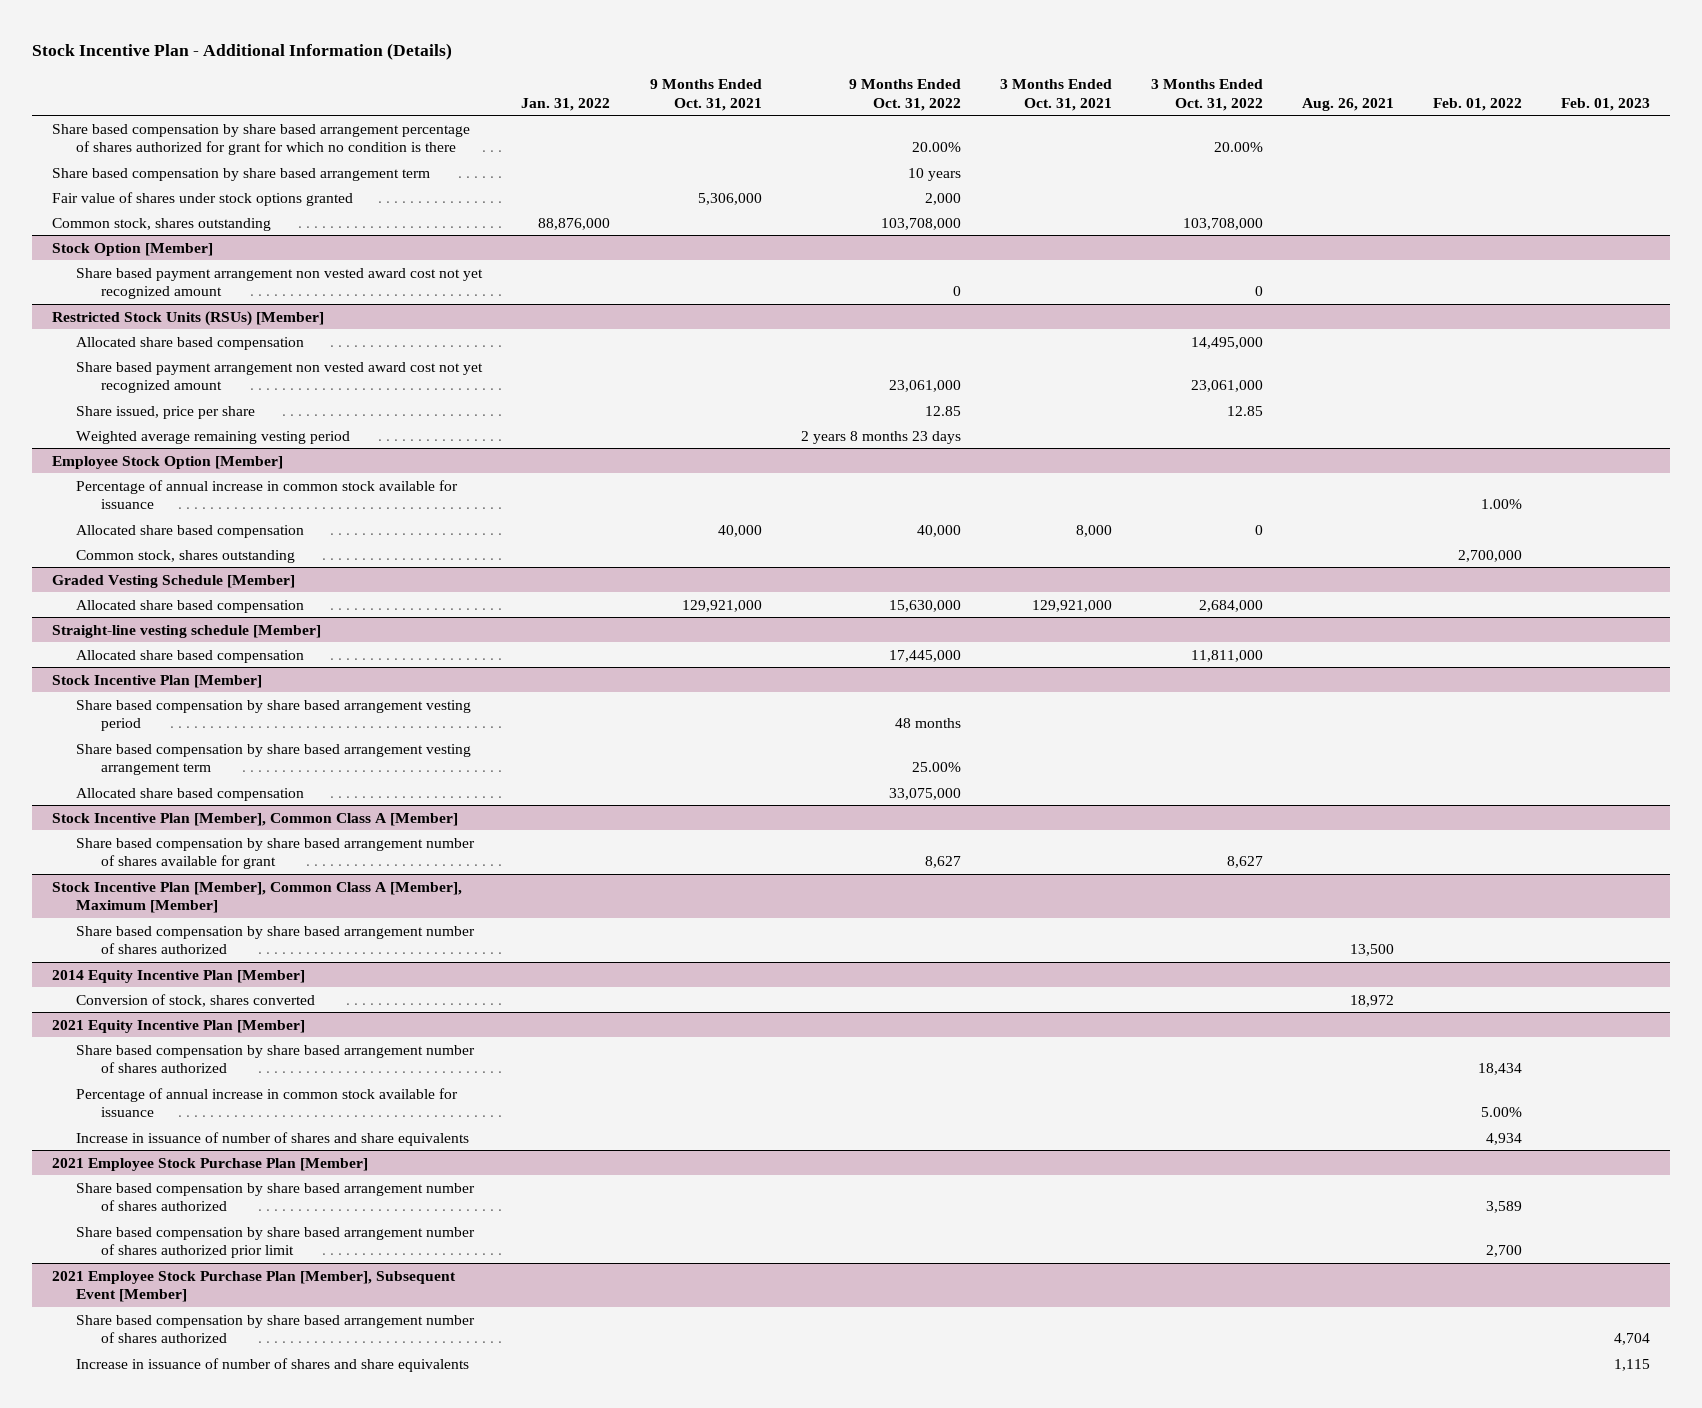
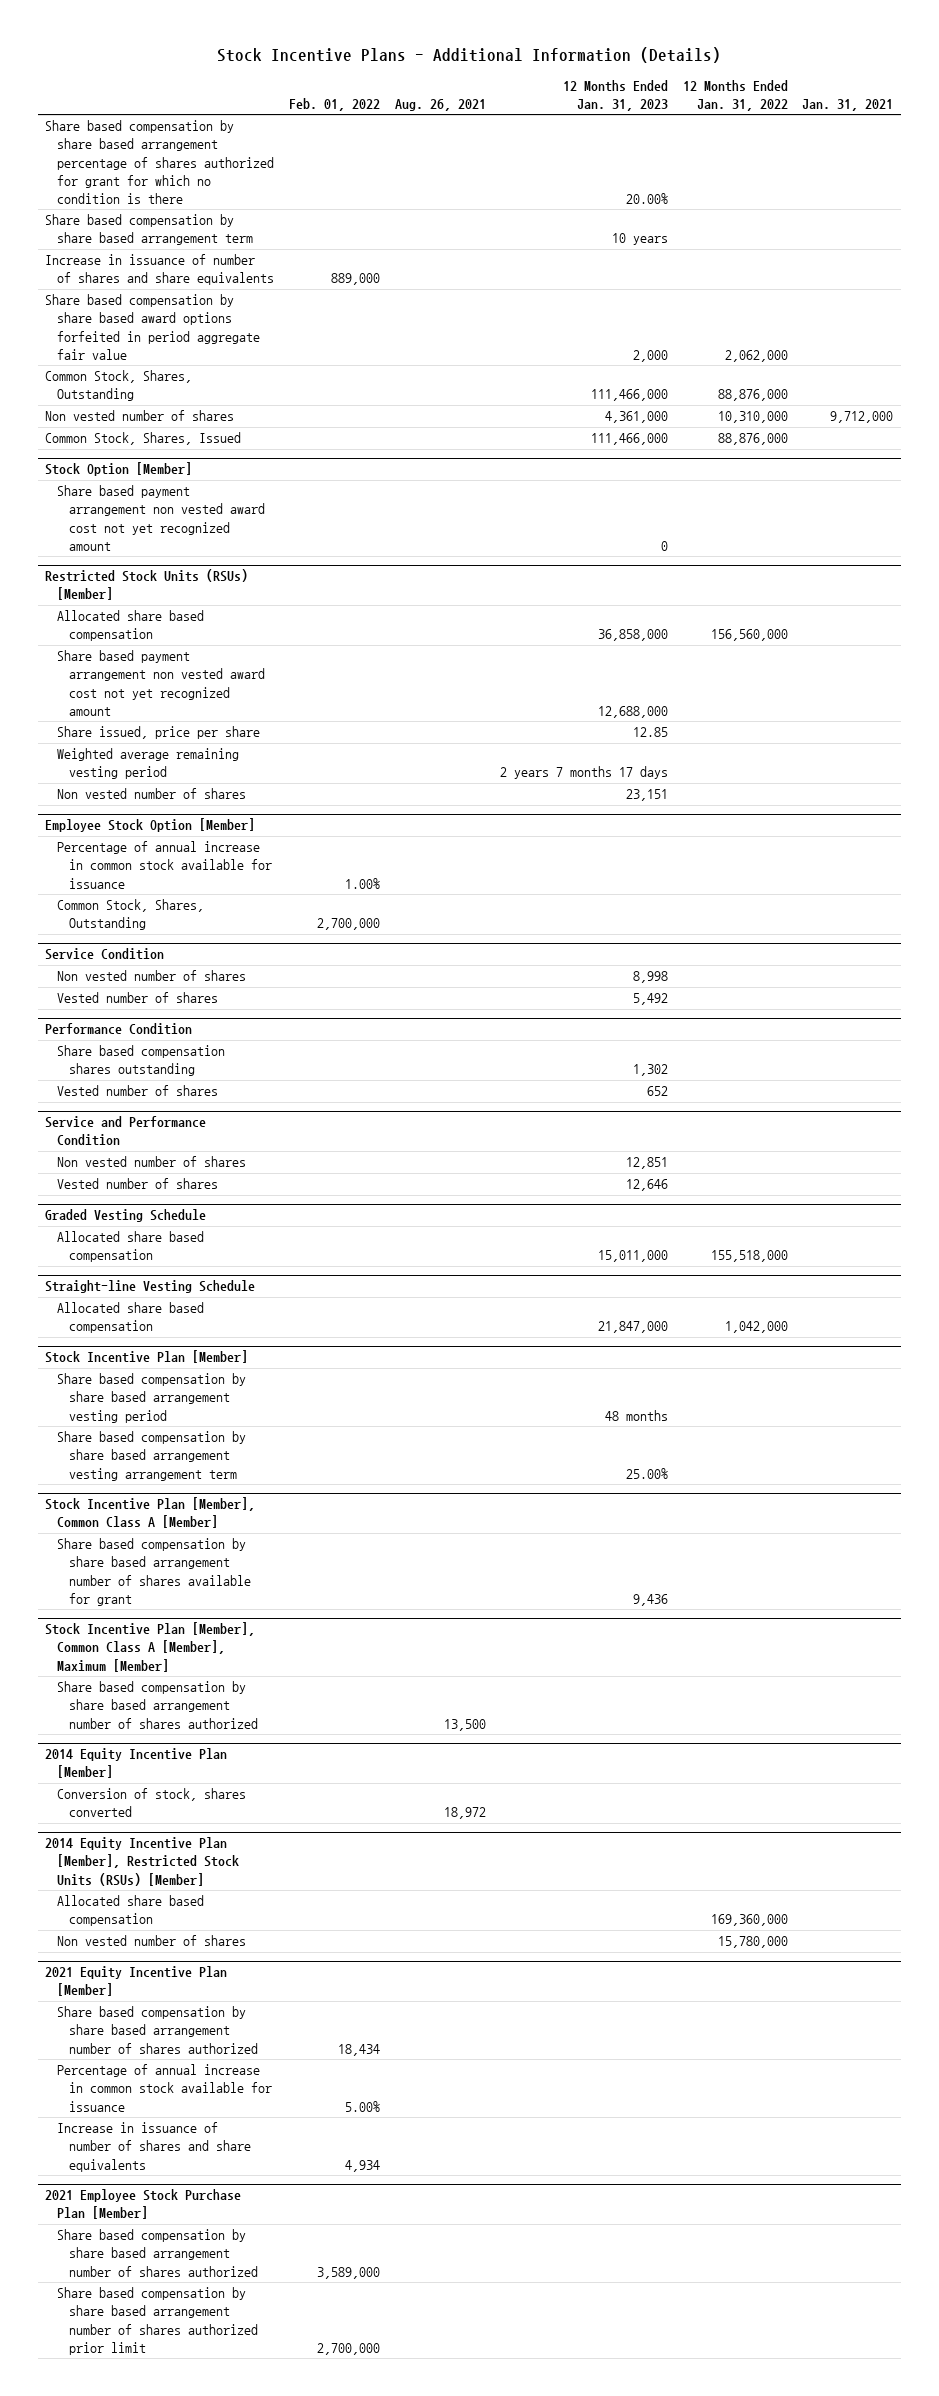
- Stock Incentive Plan - Additional Information (Details)
+ Stock Incentive Plans - Additional Information (Details)
- | Jan. 31, 2022 | 9 Months Ended Oct. 31, 2021 | 9 Months Ended Oct. 31, 2022 | 3 Months Ended Oct. 31, 2021 | 3 Months Ended Oct. 31, 2022 | Aug. 26, 2021 | Feb. 01, 2022 | Feb. 01, 2023
+ | Feb. 01, 2022 | Aug. 26, 2021 | 12 Months Ended Jan. 31, 2023 | 12 Months Ended Jan. 31, 2022 | Jan. 31, 2021
- Fair value of shares under stock options granted | | 5,306,000 | 2,000 | | | | |
- Common stock, shares outstanding | 88,876,000 | | 103,708,000 | | 103,708,000 | | |
+ Increase in issuance of number of shares and share equivalents | 889,000 | | | |
+ Share based compensation by share based award options forfeited in period aggregate fair value | | | 2,000 | 2,062,000 |
+ Common Stock, Shares, Outstanding | | | 111,466,000 | 88,876,000 |
+ Non vested number of shares | | | 4,361,000 | 10,310,000 | 9,712,000
+ Common Stock, Shares, Issued | | | 111,466,000 | 88,876,000 |
@ Restricted Stock Units (RSUs) [Member]
+ Non vested number of shares | | | 23,151 | |
@ Employee Stock Option [Member]
- Allocated share based compensation | | 40,000 | 40,000 | 8,000 | 0 | | |
- Common stock, shares outstanding | | | | | | | 2,700,000 |
- Graded Vesting Schedule [Member]
@ Employee Stock Option [Member]
+ Common Stock, Shares, Outstanding | 2,700,000 | | | |
+ Service Condition
+ Non vested number of shares | | | 8,998 | |
+ Vested number of shares | | | 5,492 | |
+ Performance Condition
+ Share based compensation shares outstanding | | | 1,302 | |
+ Vested number of shares | | | 652 | |
+ Service and Performance Condition
+ Non vested number of shares | | | 12,851 | |
+ Vested number of shares | | | 12,646 | |
+ Graded Vesting Schedule
- Straight-line vesting schedule [Member]
+ Straight-line Vesting Schedule
@ Stock Incentive Plan [Member]
- Allocated share based compensation | | | 33,075,000 | | | | |
+ 2014 Equity Incentive Plan [Member], Restricted Stock Units (RSUs) [Member]
+ Allocated share based compensation | | | | 169,360,000 |
+ Non vested number of shares | | | | 15,780,000 |
@ 2021 Employee Stock Purchase Plan [Member]
- Share based compensation by share based arrangement number of shares authorized | | | | | | | 3,589 |
- Share based compensation by share based arrangement number of shares authorized prior limit | | | | | | | 2,700 |
- 2021 Employee Stock Purchase Plan [Member], Subsequent Event [Member]
- Share based compensation by share based arrangement number of shares authorized | | | | | | | | 4,704
- Increase in issuance of number of shares and share equivalents | | | | | | | | 1,115
@ 2021 Employee Stock Purchase Plan [Member]
+ Share based compensation by share based arrangement number of shares authorized | 3,589,000 | | | |
+ Share based compensation by share based arrangement number of shares authorized prior limit | 2,700,000 | | | |

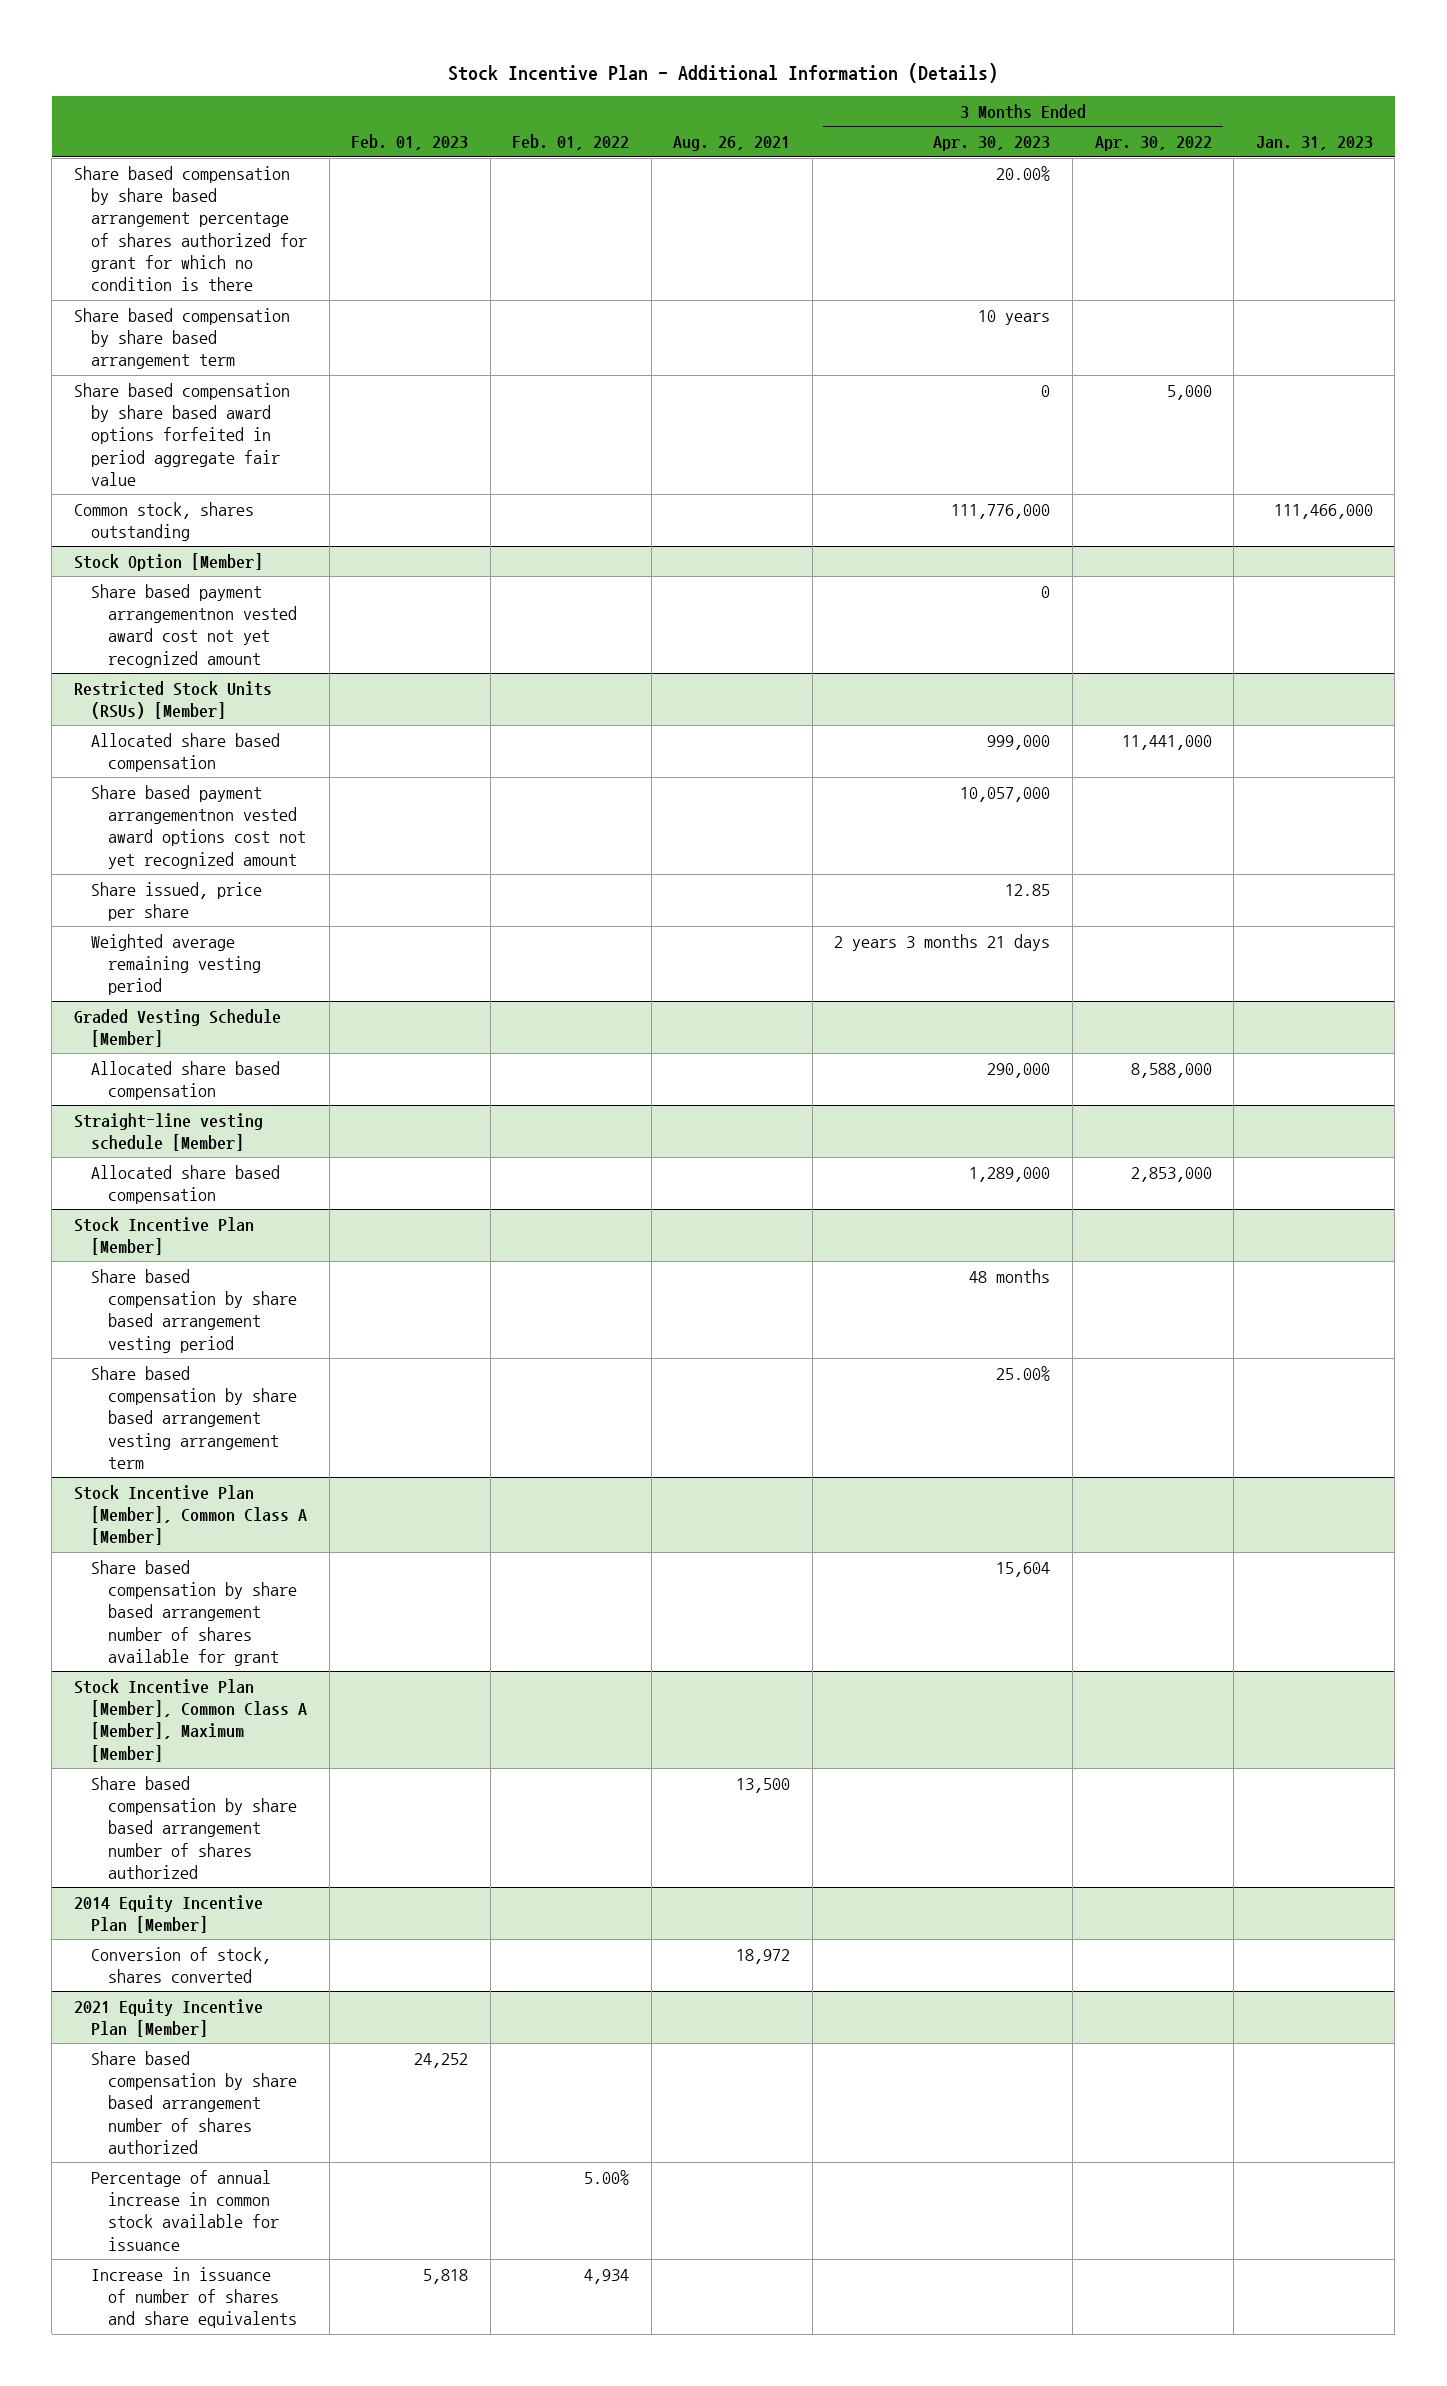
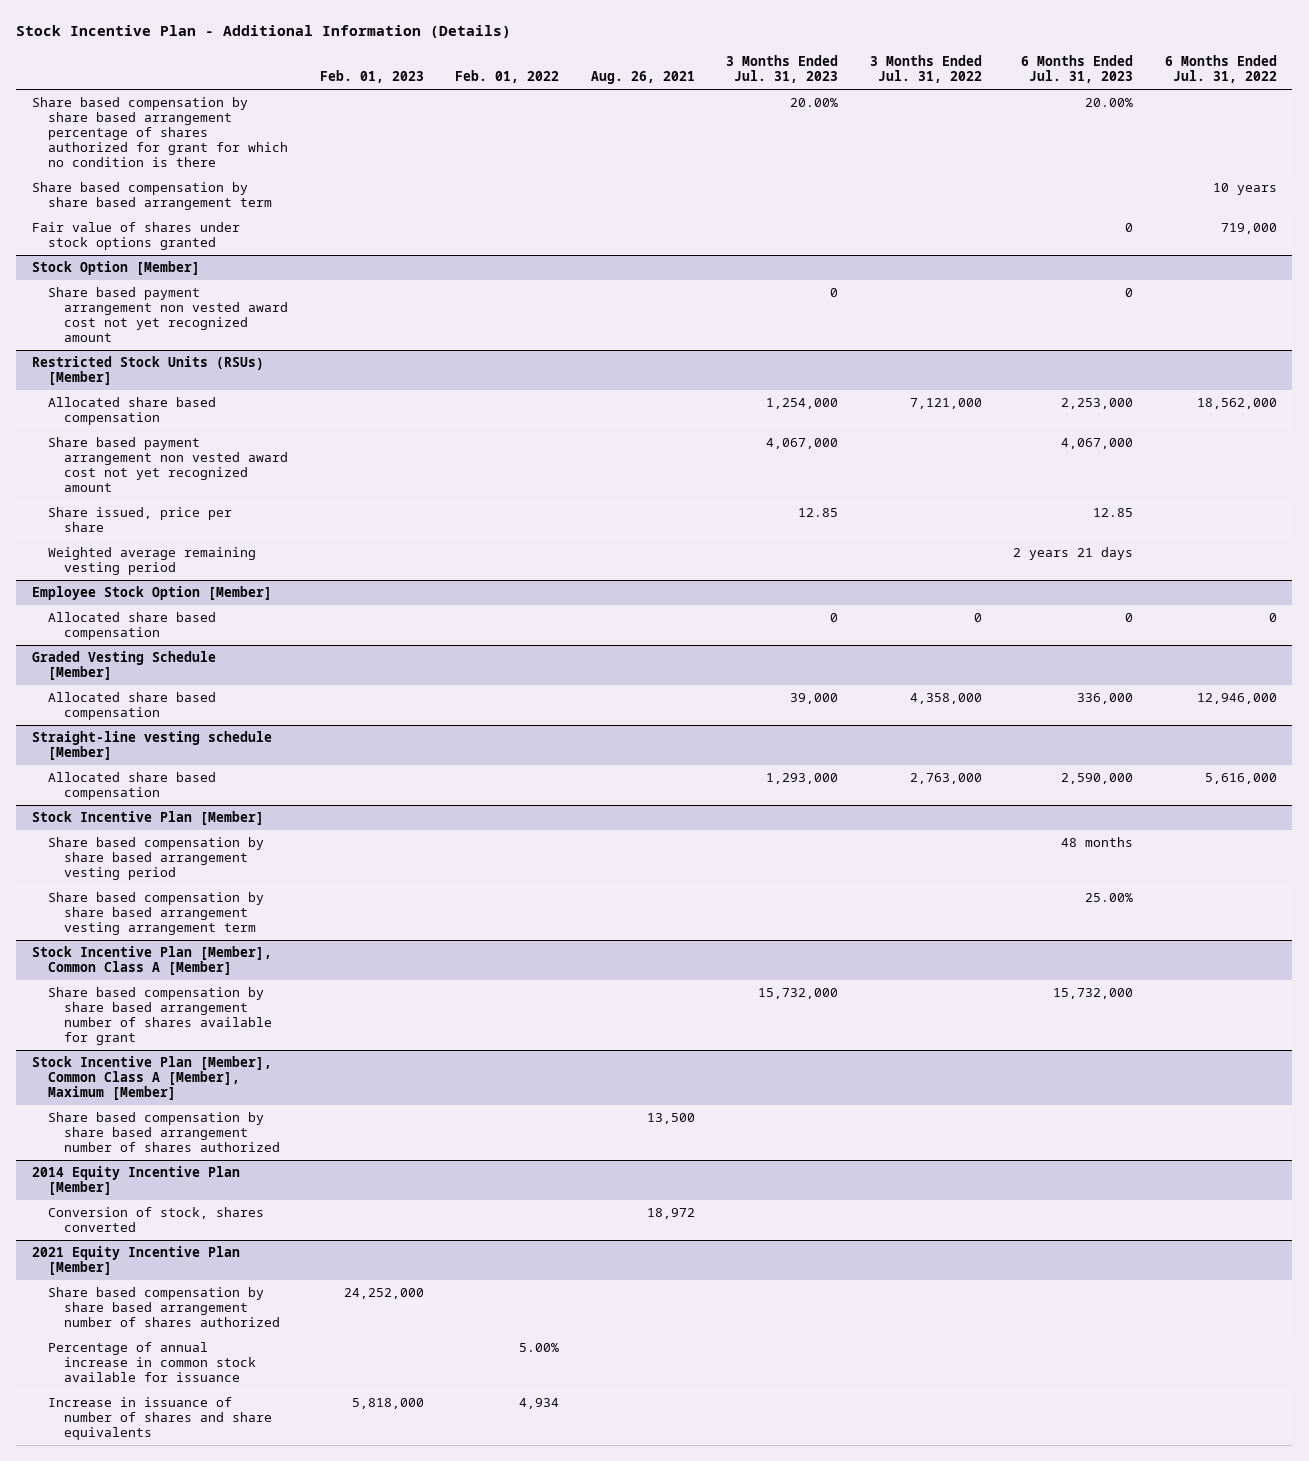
- | Feb. 01, 2023 | Feb. 01, 2022 | Aug. 26, 2021 | 3 Months Ended Apr. 30, 2023 | 3 Months Ended Apr. 30, 2022 | Jan. 31, 2023
+ | Feb. 01, 2023 | Feb. 01, 2022 | Aug. 26, 2021 | 3 Months Ended Jul. 31, 2023 | 3 Months Ended Jul. 31, 2022 | 6 Months Ended Jul. 31, 2023 | 6 Months Ended Jul. 31, 2022
- Share based compensation by share based award options forfeited in period aggregate fair value | | | | 0 | 5,000 |
- Common stock, shares outstanding | | | | 111,776,000 | | 111,466,000
+ Fair value of shares under stock options granted | | | | | | 0 | 719,000
@ Stock Option [Member]
- Share based payment arrangementnon vested award cost not yet recognized amount | | | | 0 | |
+ Share based payment arrangement non vested award cost not yet recognized amount | | | | 0 | | 0 |
@ Restricted Stock Units (RSUs) [Member]
- Share based payment arrangementnon vested award options cost not yet recognized amount | | | | 10,057,000 | |
+ Share based payment arrangement non vested award cost not yet recognized amount | | | | 4,067,000 | | 4,067,000 |
+ Employee Stock Option [Member]
+ Allocated share based compensation | | | | 0 | 0 | 0 | 0
@ 2021 Equity Incentive Plan [Member]
- Share based compensation by share based arrangement number of shares authorized | 24,252 | | | | |
+ Share based compensation by share based arrangement number of shares authorized | 24,252,000 | | | | | |
- Increase in issuance of number of shares and share equivalents | 5,818 | 4,934 | | | |
+ Increase in issuance of number of shares and share equivalents | 5,818,000 | 4,934 | | | | |

